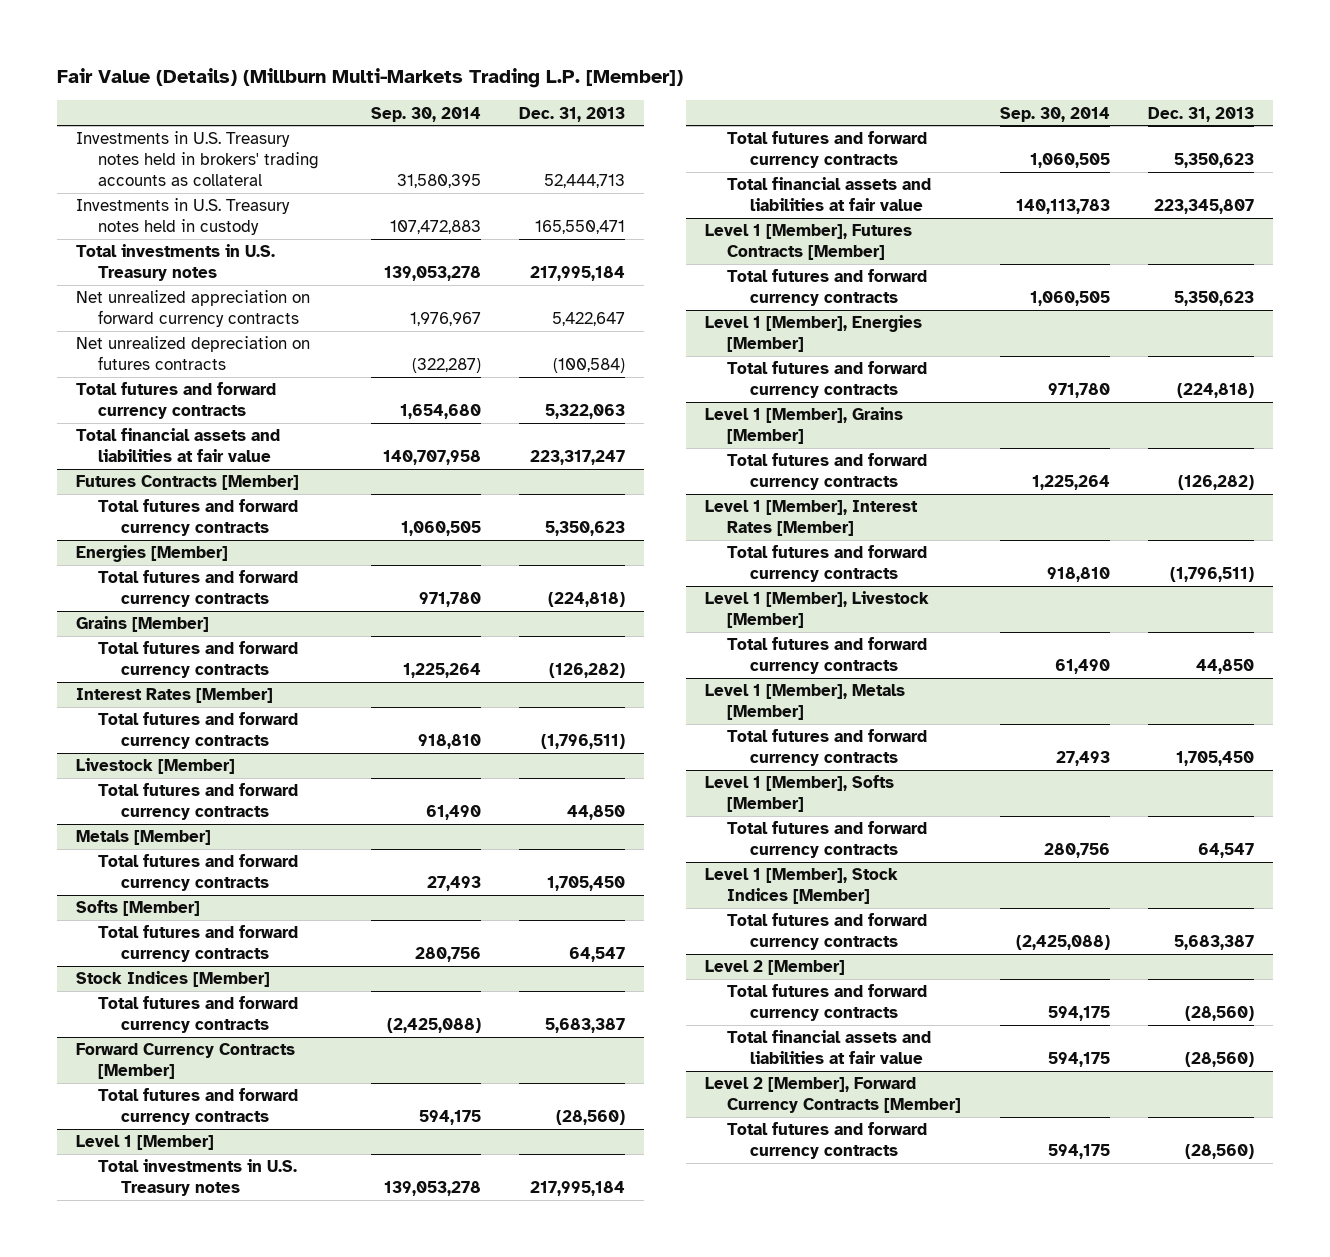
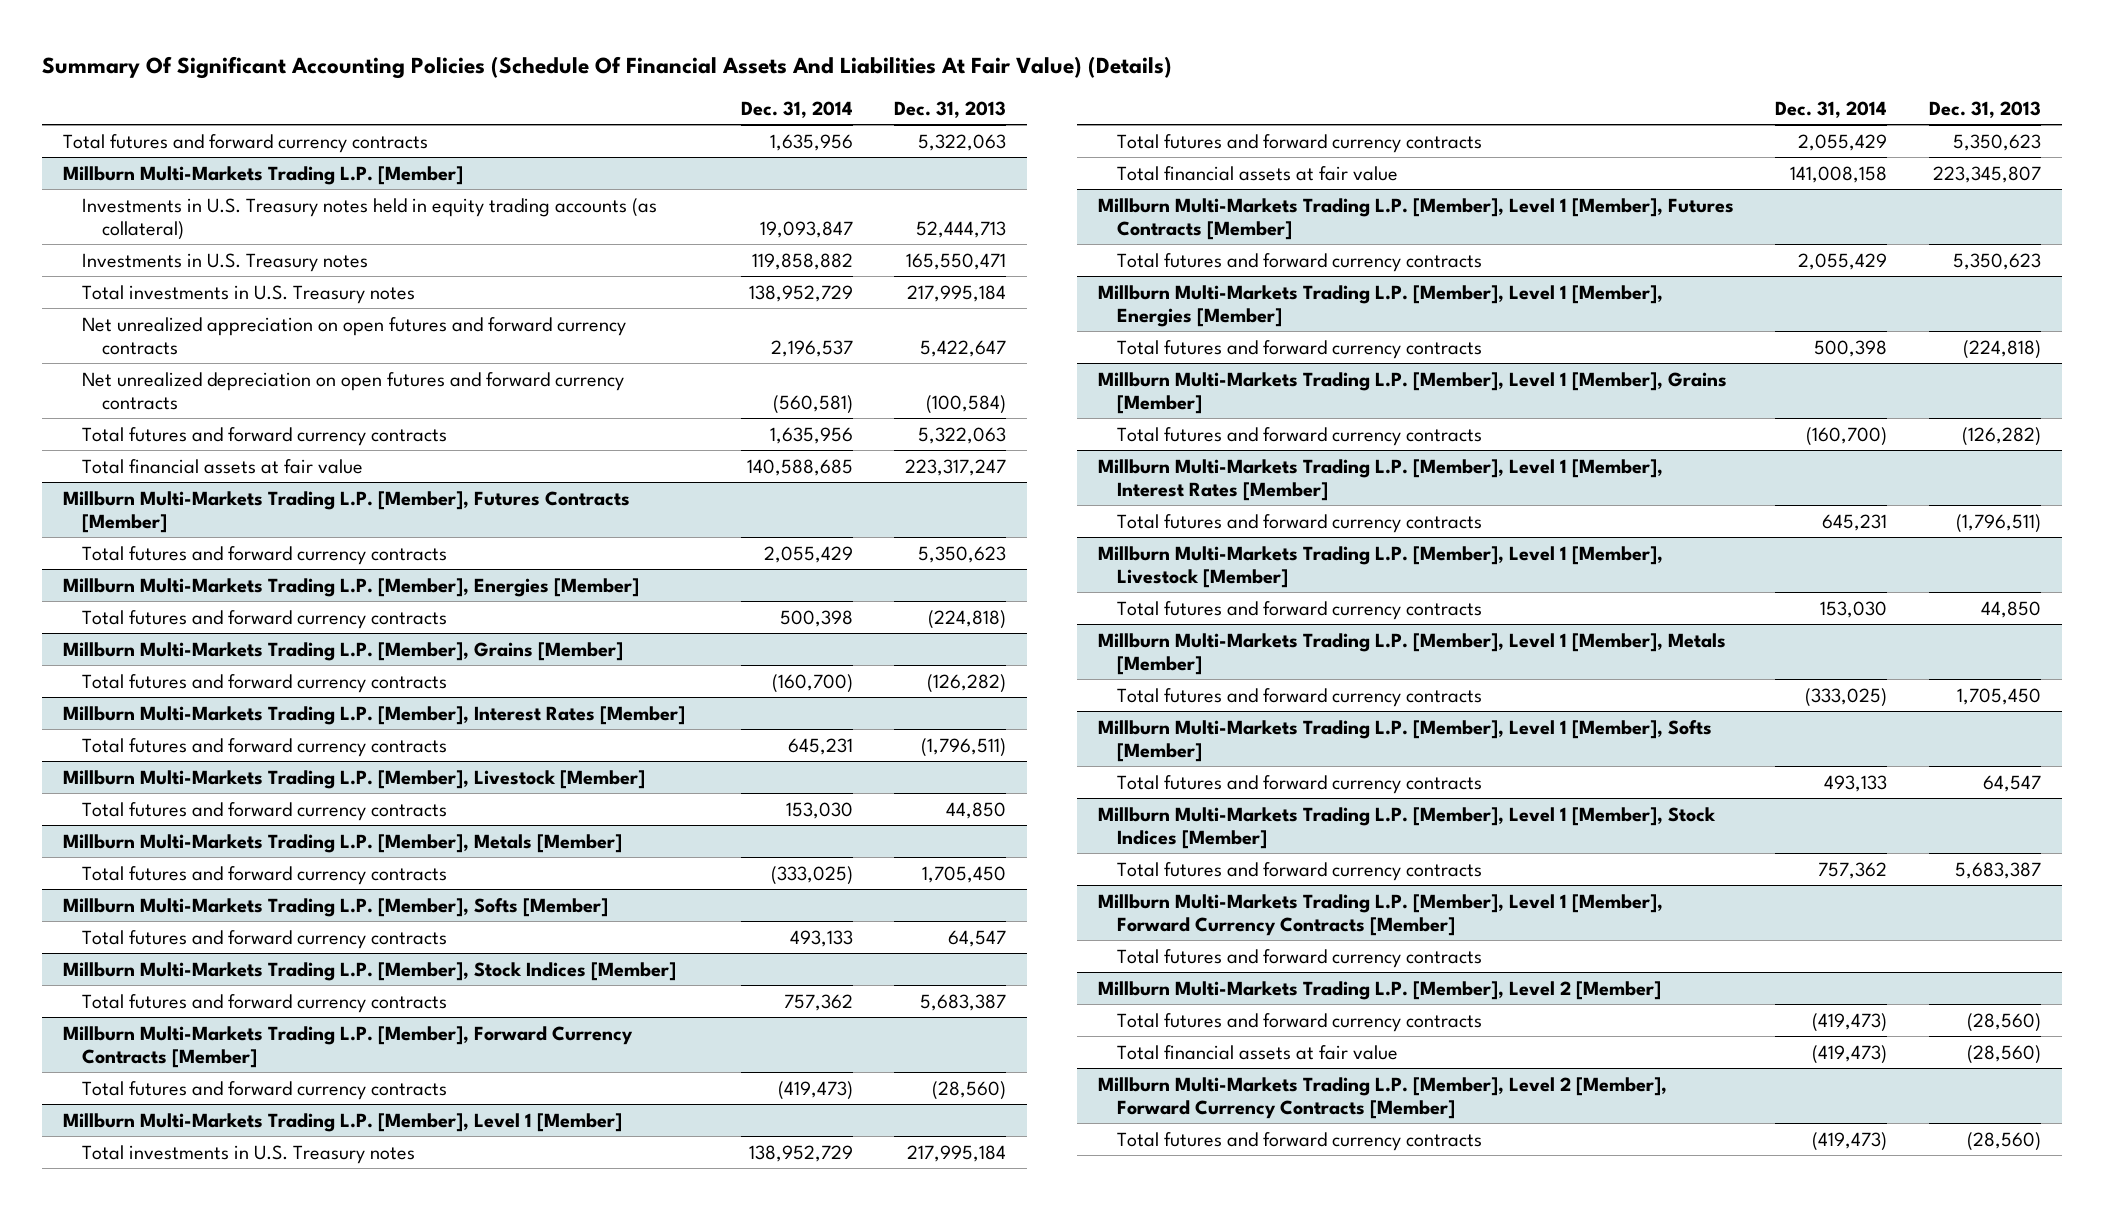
- Fair Value (Details) (Millburn Multi-Markets Trading L.P. [Member])
+ Summary Of Significant Accounting Policies (Schedule Of Financial Assets And Liabilities At Fair Value) (Details)
- | Sep. 30, 2014 | Dec. 31, 2013
+ | Dec. 31, 2014 | Dec. 31, 2013
- Investments in U.S. Treasury notes held in brokers' trading accounts as collateral | 31,580,395 | 52,444,713
- Investments in U.S. Treasury notes held in custody | 107,472,883 | 165,550,471
+ Total futures and forward currency contracts | 1,635,956 | 5,322,063
+ Millburn Multi-Markets Trading L.P. [Member]
+ Investments in U.S. Treasury notes held in equity trading accounts (as collateral) | 19,093,847 | 52,444,713
+ Investments in U.S. Treasury notes | 119,858,882 | 165,550,471
- Net unrealized appreciation on forward currency contracts | 1,976,967 | 5,422,647
- Net unrealized depreciation on futures contracts | (322,287) | (100,584)
+ Net unrealized appreciation on open futures and forward currency contracts | 2,196,537 | 5,422,647
+ Net unrealized depreciation on open futures and forward currency contracts | (560,581) | (100,584)
- Total financial assets and liabilities at fair value | 140,707,958 | 223,317,247
- Futures Contracts [Member]
+ Total financial assets at fair value | 140,588,685 | 223,317,247
+ Millburn Multi-Markets Trading L.P. [Member], Futures Contracts [Member]
- Energies [Member]
+ Millburn Multi-Markets Trading L.P. [Member], Energies [Member]
- Grains [Member]
+ Millburn Multi-Markets Trading L.P. [Member], Grains [Member]
- Interest Rates [Member]
+ Millburn Multi-Markets Trading L.P. [Member], Interest Rates [Member]
- Livestock [Member]
+ Millburn Multi-Markets Trading L.P. [Member], Livestock [Member]
- Metals [Member]
+ Millburn Multi-Markets Trading L.P. [Member], Metals [Member]
- Softs [Member]
+ Millburn Multi-Markets Trading L.P. [Member], Softs [Member]
- Stock Indices [Member]
+ Millburn Multi-Markets Trading L.P. [Member], Stock Indices [Member]
- Forward Currency Contracts [Member]
+ Millburn Multi-Markets Trading L.P. [Member], Forward Currency Contracts [Member]
- Level 1 [Member]
+ Millburn Multi-Markets Trading L.P. [Member], Level 1 [Member]
- Total financial assets and liabilities at fair value | 140,113,783 | 223,345,807
- Level 1 [Member], Futures Contracts [Member]
+ Total financial assets at fair value | 141,008,158 | 223,345,807
+ Millburn Multi-Markets Trading L.P. [Member], Level 1 [Member], Futures Contracts [Member]
- Level 1 [Member], Energies [Member]
+ Millburn Multi-Markets Trading L.P. [Member], Level 1 [Member], Energies [Member]
- Level 1 [Member], Grains [Member]
+ Millburn Multi-Markets Trading L.P. [Member], Level 1 [Member], Grains [Member]
- Level 1 [Member], Interest Rates [Member]
+ Millburn Multi-Markets Trading L.P. [Member], Level 1 [Member], Interest Rates [Member]
- Level 1 [Member], Livestock [Member]
+ Millburn Multi-Markets Trading L.P. [Member], Level 1 [Member], Livestock [Member]
- Level 1 [Member], Metals [Member]
+ Millburn Multi-Markets Trading L.P. [Member], Level 1 [Member], Metals [Member]
- Level 1 [Member], Softs [Member]
+ Millburn Multi-Markets Trading L.P. [Member], Level 1 [Member], Softs [Member]
- Level 1 [Member], Stock Indices [Member]
+ Millburn Multi-Markets Trading L.P. [Member], Level 1 [Member], Stock Indices [Member]
- Level 2 [Member]
+ Millburn Multi-Markets Trading L.P. [Member], Level 1 [Member], Forward Currency Contracts [Member]
+ Total futures and forward currency contracts
+ Millburn Multi-Markets Trading L.P. [Member], Level 2 [Member]
- Total financial assets and liabilities at fair value | 594,175 | (28,560)
- Level 2 [Member], Forward Currency Contracts [Member]
+ Total financial assets at fair value | (419,473) | (28,560)
+ Millburn Multi-Markets Trading L.P. [Member], Level 2 [Member], Forward Currency Contracts [Member]

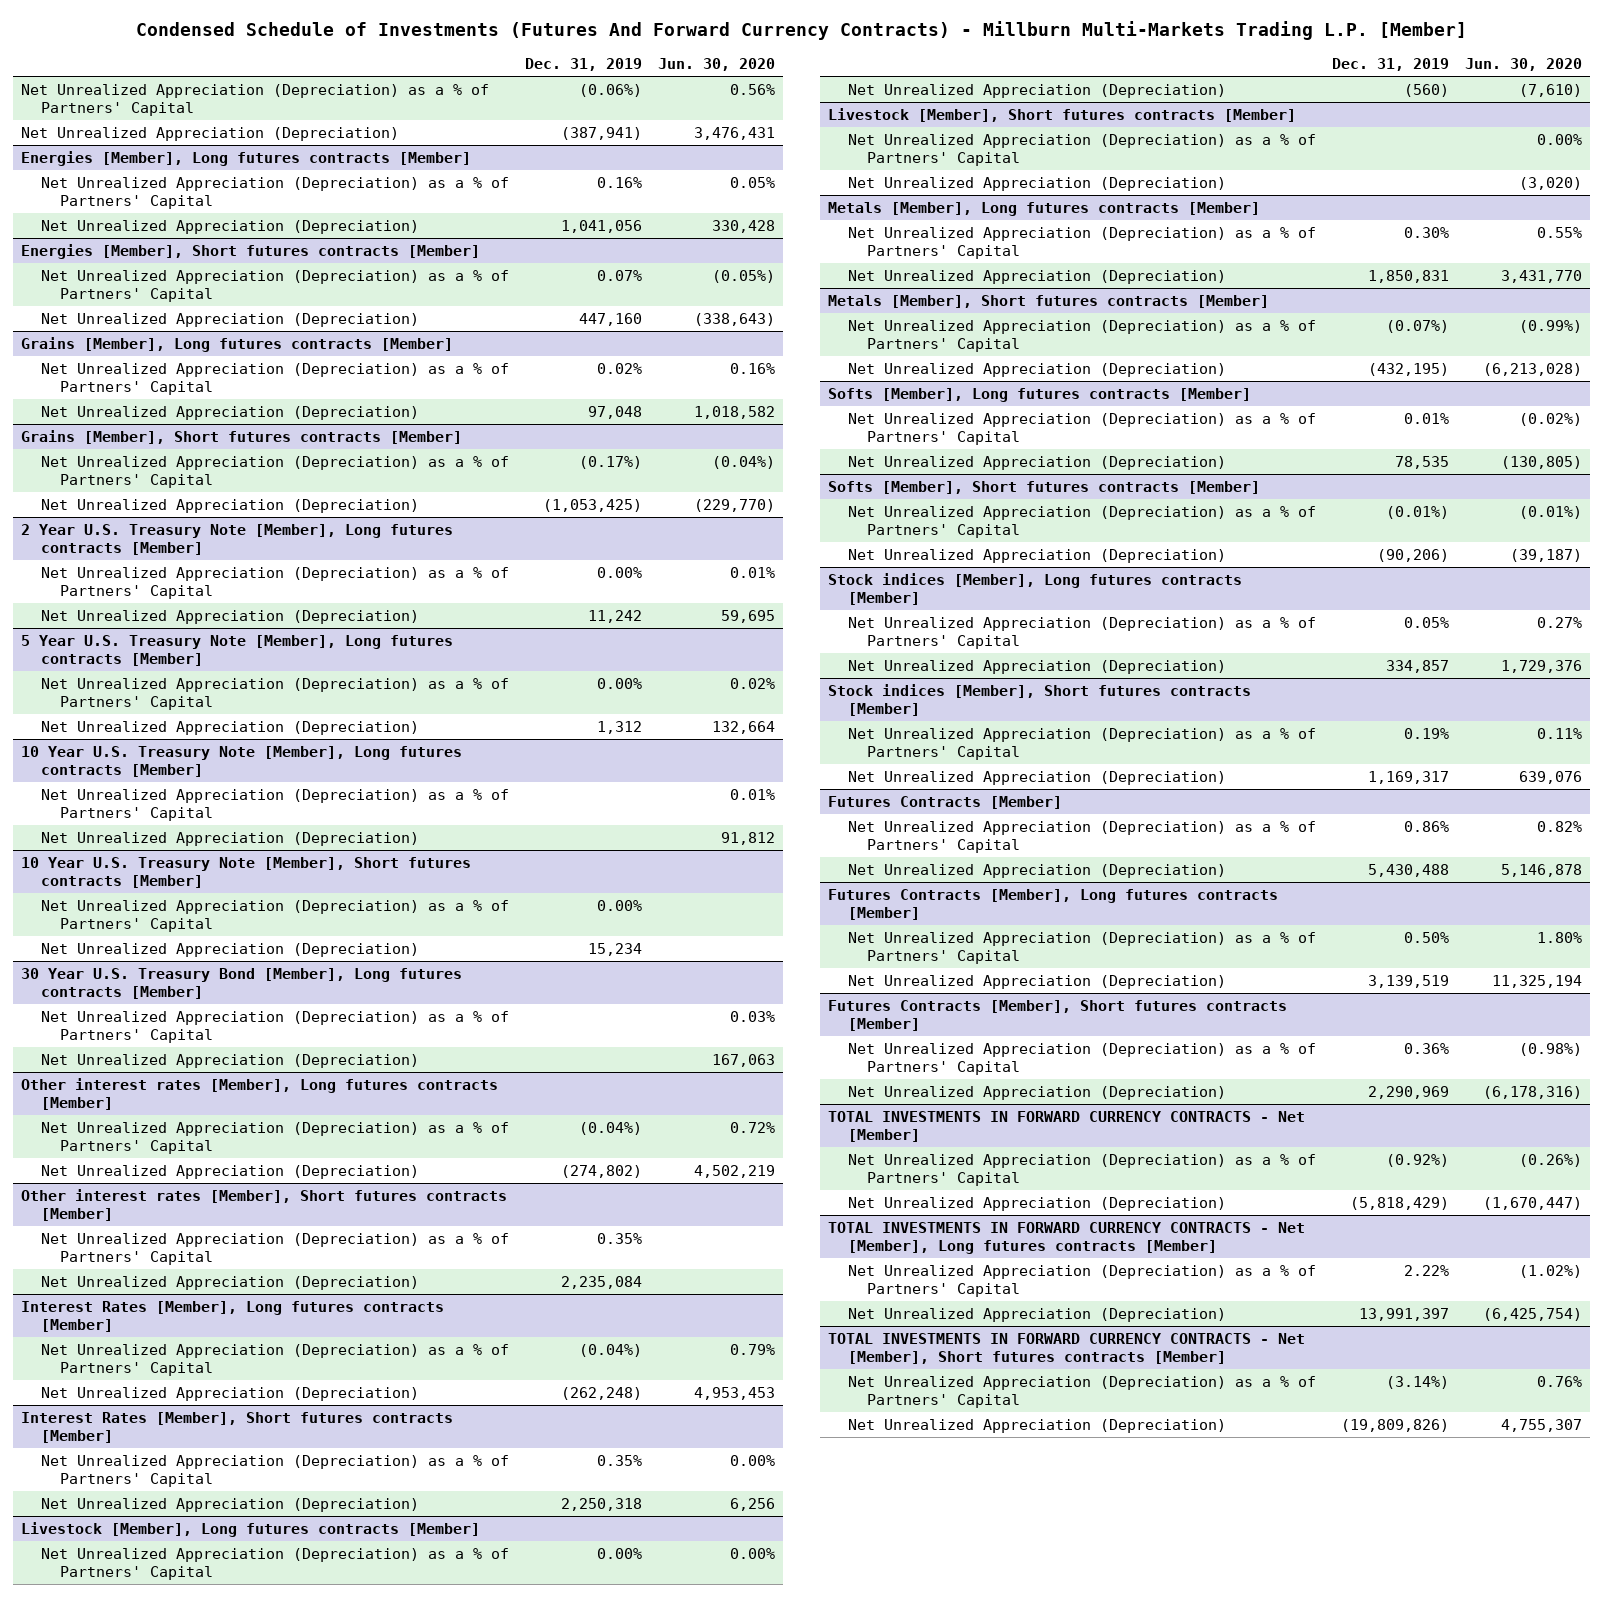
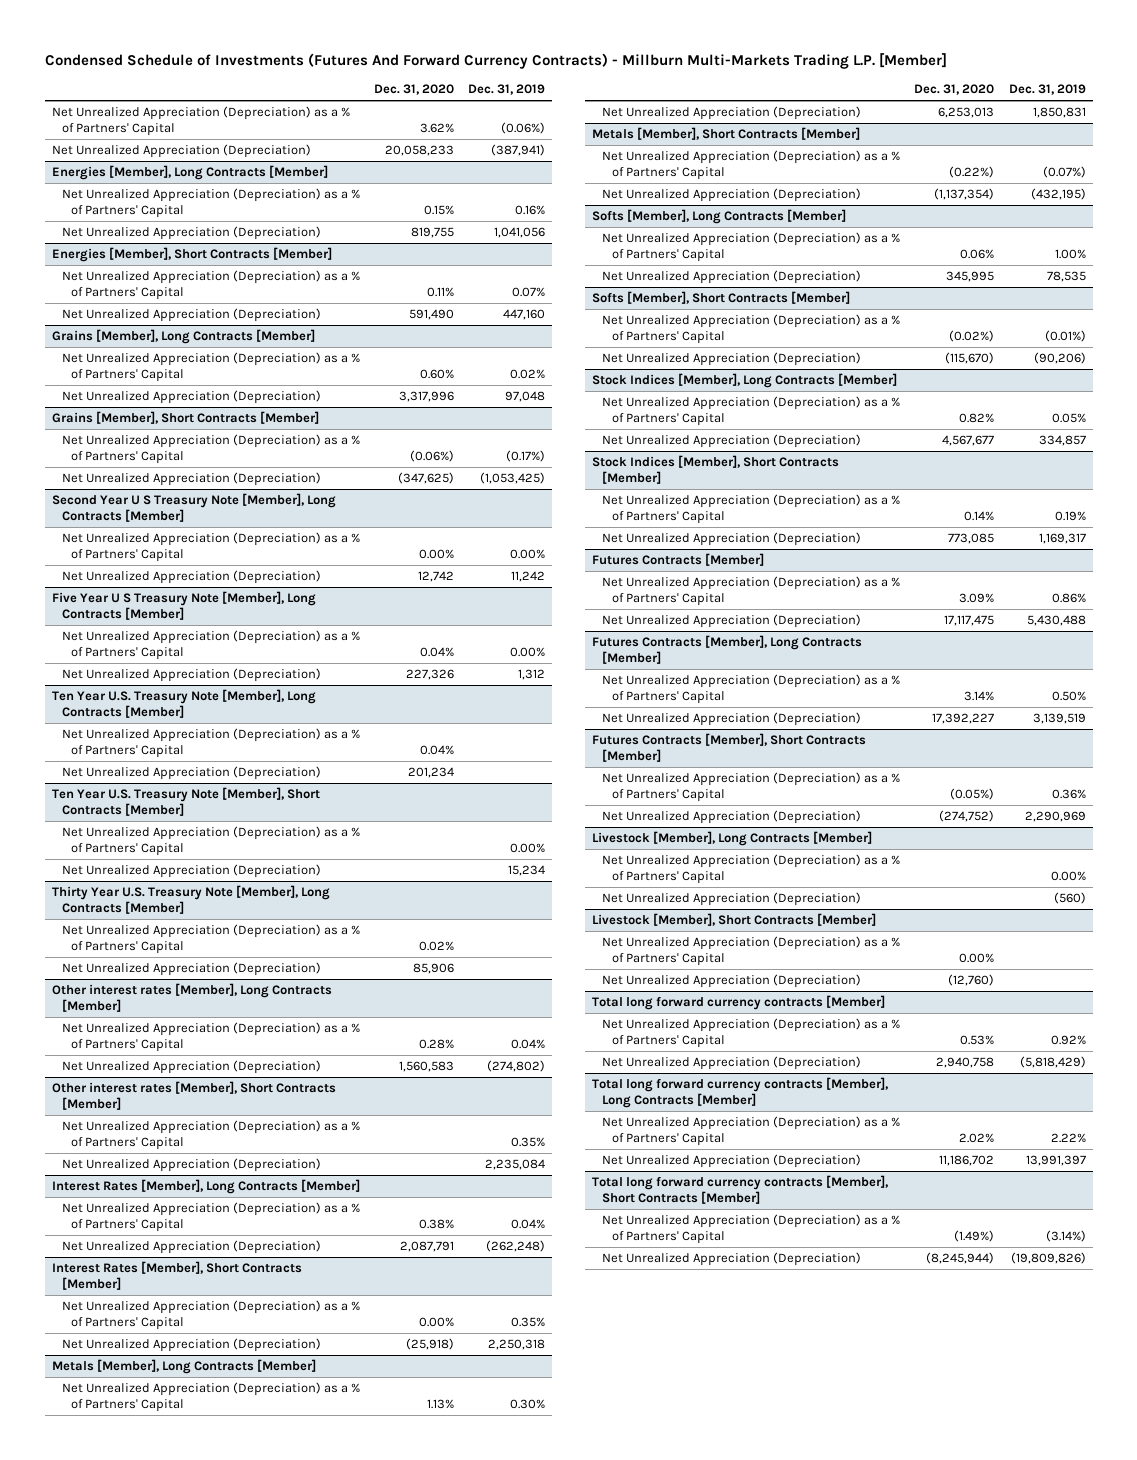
- | Dec. 31, 2019 | Jun. 30, 2020
+ | Dec. 31, 2020 | Dec. 31, 2019
- Energies [Member], Long futures contracts [Member]
+ Energies [Member], Long Contracts [Member]
- Energies [Member], Short futures contracts [Member]
+ Energies [Member], Short Contracts [Member]
- Grains [Member], Long futures contracts [Member]
+ Grains [Member], Long Contracts [Member]
- Grains [Member], Short futures contracts [Member]
+ Grains [Member], Short Contracts [Member]
- 2 Year U.S. Treasury Note [Member], Long futures contracts [Member]
+ Second Year U S Treasury Note [Member], Long Contracts [Member]
- 5 Year U.S. Treasury Note [Member], Long futures contracts [Member]
+ Five Year U S Treasury Note [Member], Long Contracts [Member]
- 10 Year U.S. Treasury Note [Member], Long futures contracts [Member]
+ Ten Year U.S. Treasury Note [Member], Long Contracts [Member]
- 10 Year U.S. Treasury Note [Member], Short futures contracts [Member]
+ Ten Year U.S. Treasury Note [Member], Short Contracts [Member]
- 30 Year U.S. Treasury Bond [Member], Long futures contracts [Member]
+ Thirty Year U.S. Treasury Note [Member], Long Contracts [Member]
- Other interest rates [Member], Long futures contracts [Member]
- Net Unrealized Appreciation (Depreciation) as a % of Partners' Capital | (0.04%) | 0.72%
+ Other interest rates [Member], Long Contracts [Member]
+ Net Unrealized Appreciation (Depreciation) as a % of Partners' Capital | 0.28% | 0.04%
- Other interest rates [Member], Short futures contracts [Member]
+ Other interest rates [Member], Short Contracts [Member]
- Interest Rates [Member], Long futures contracts [Member]
- Net Unrealized Appreciation (Depreciation) as a % of Partners' Capital | (0.04%) | 0.79%
+ Interest Rates [Member], Long Contracts [Member]
+ Net Unrealized Appreciation (Depreciation) as a % of Partners' Capital | 0.38% | 0.04%
- Interest Rates [Member], Short futures contracts [Member]
+ Interest Rates [Member], Short Contracts [Member]
- Livestock [Member], Long futures contracts [Member]
- Net Unrealized Appreciation (Depreciation) as a % of Partners' Capital | 0.00% | 0.00%
- Net Unrealized Appreciation (Depreciation) | (560) | (7,610)
- Livestock [Member], Short futures contracts [Member]
- Net Unrealized Appreciation (Depreciation) as a % of Partners' Capital | | 0.00%
- Net Unrealized Appreciation (Depreciation) | | (3,020)
- Metals [Member], Long futures contracts [Member]
+ Metals [Member], Long Contracts [Member]
- Metals [Member], Short futures contracts [Member]
+ Metals [Member], Short Contracts [Member]
- Softs [Member], Long futures contracts [Member]
- Net Unrealized Appreciation (Depreciation) as a % of Partners' Capital | 0.01% | (0.02%)
+ Softs [Member], Long Contracts [Member]
+ Net Unrealized Appreciation (Depreciation) as a % of Partners' Capital | 0.06% | 1.00%
- Softs [Member], Short futures contracts [Member]
+ Softs [Member], Short Contracts [Member]
- Stock indices [Member], Long futures contracts [Member]
+ Stock Indices [Member], Long Contracts [Member]
- Stock indices [Member], Short futures contracts [Member]
+ Stock Indices [Member], Short Contracts [Member]
- Futures Contracts [Member], Long futures contracts [Member]
+ Futures Contracts [Member], Long Contracts [Member]
- Futures Contracts [Member], Short futures contracts [Member]
+ Futures Contracts [Member], Short Contracts [Member]
- TOTAL INVESTMENTS IN FORWARD CURRENCY CONTRACTS - Net [Member]
- Net Unrealized Appreciation (Depreciation) as a % of Partners' Capital | (0.92%) | (0.26%)
+ Livestock [Member], Long Contracts [Member]
+ Net Unrealized Appreciation (Depreciation) as a % of Partners' Capital | | 0.00%
+ Net Unrealized Appreciation (Depreciation) | | (560)
+ Livestock [Member], Short Contracts [Member]
+ Net Unrealized Appreciation (Depreciation) as a % of Partners' Capital | 0.00% |
+ Net Unrealized Appreciation (Depreciation) | (12,760) |
+ Total long forward currency contracts [Member]
+ Net Unrealized Appreciation (Depreciation) as a % of Partners' Capital | 0.53% | 0.92%
- TOTAL INVESTMENTS IN FORWARD CURRENCY CONTRACTS - Net [Member], Long futures contracts [Member]
+ Total long forward currency contracts [Member], Long Contracts [Member]
- TOTAL INVESTMENTS IN FORWARD CURRENCY CONTRACTS - Net [Member], Short futures contracts [Member]
+ Total long forward currency contracts [Member], Short Contracts [Member]

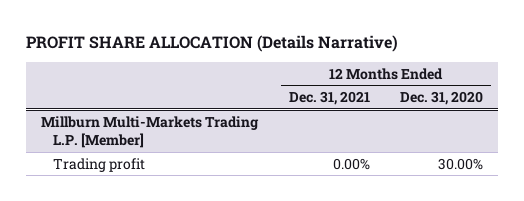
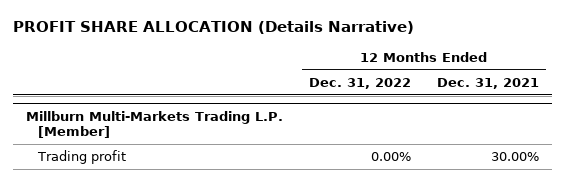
- | 12 Months Ended Dec. 31, 2021 | 12 Months Ended Dec. 31, 2020
+ | 12 Months Ended Dec. 31, 2022 | 12 Months Ended Dec. 31, 2021
@ Millburn Multi-Markets Trading L.P. [Member]
- Trading profit | 0.00% | 30.00%
+ Trading profit | 0.00% | 30.00%

